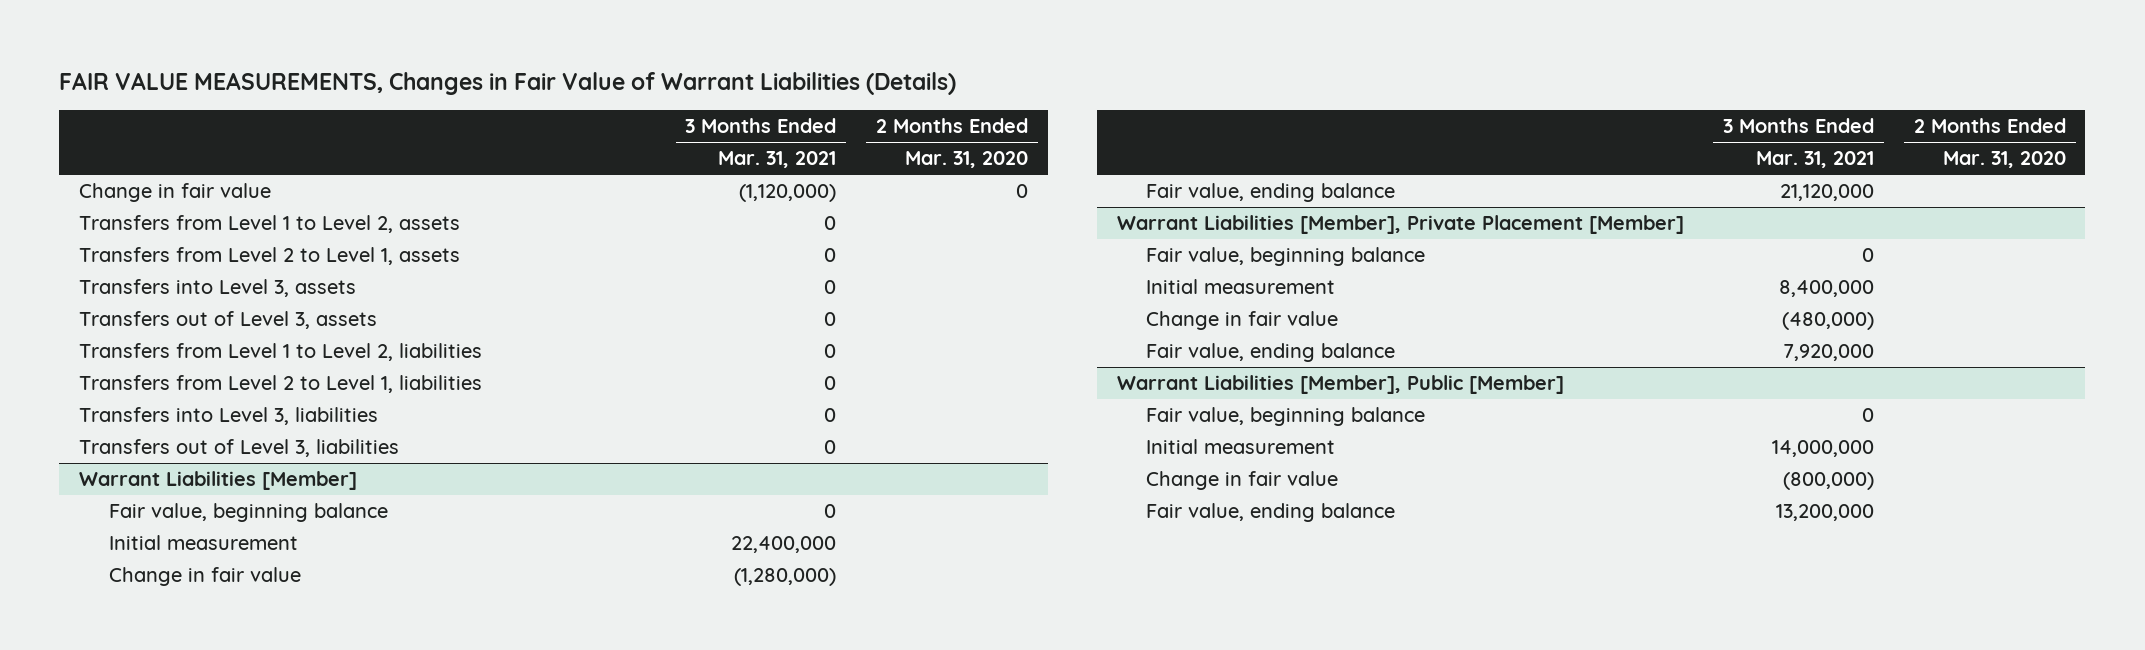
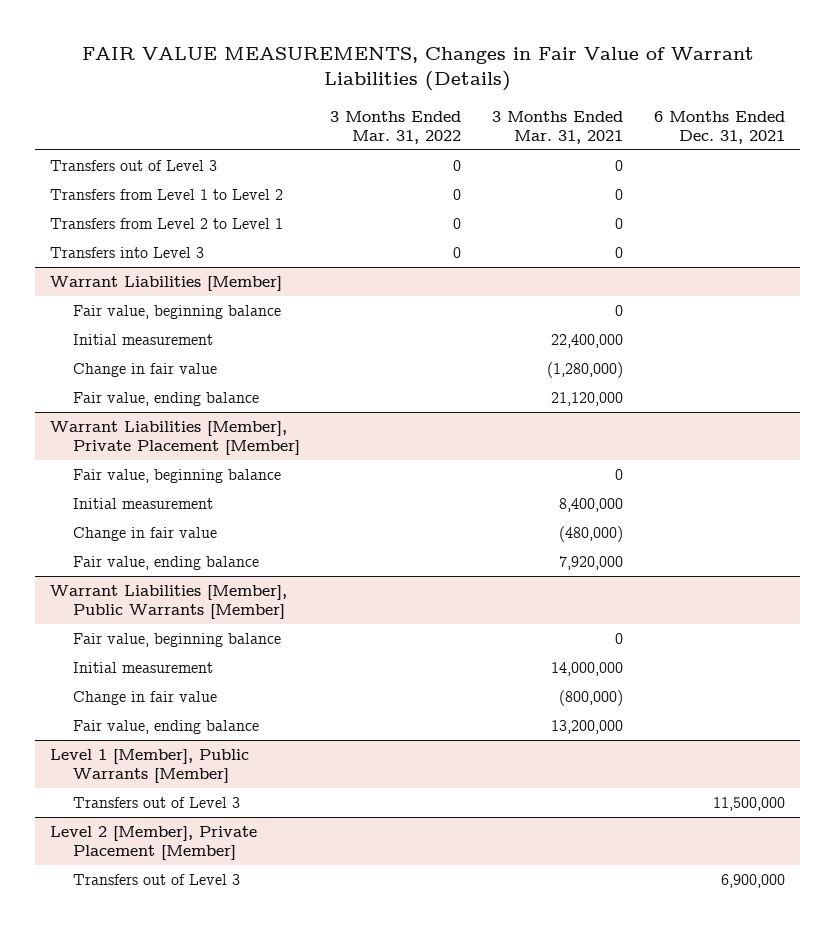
- | 3 Months Ended Mar. 31, 2021 | 2 Months Ended Mar. 31, 2020
+ | 3 Months Ended Mar. 31, 2022 | 3 Months Ended Mar. 31, 2021 | 6 Months Ended Dec. 31, 2021
- Change in fair value | (1,120,000) | 0
- Transfers from Level 1 to Level 2, assets | 0 |
- Transfers from Level 2 to Level 1, assets | 0 |
- Transfers into Level 3, assets | 0 |
- Transfers out of Level 3, assets | 0 |
- Transfers from Level 1 to Level 2, liabilities | 0 |
- Transfers from Level 2 to Level 1, liabilities | 0 |
- Transfers into Level 3, liabilities | 0 |
- Transfers out of Level 3, liabilities | 0 |
+ Transfers out of Level 3 | 0 | 0 |
+ Transfers from Level 1 to Level 2 | 0 | 0 |
+ Transfers from Level 2 to Level 1 | 0 | 0 |
+ Transfers into Level 3 | 0 | 0 |
- Warrant Liabilities [Member], Public [Member]
+ Warrant Liabilities [Member], Public Warrants [Member]
+ Level 1 [Member], Public Warrants [Member]
+ Transfers out of Level 3 | | | 11,500,000
+ Level 2 [Member], Private Placement [Member]
+ Transfers out of Level 3 | | | 6,900,000

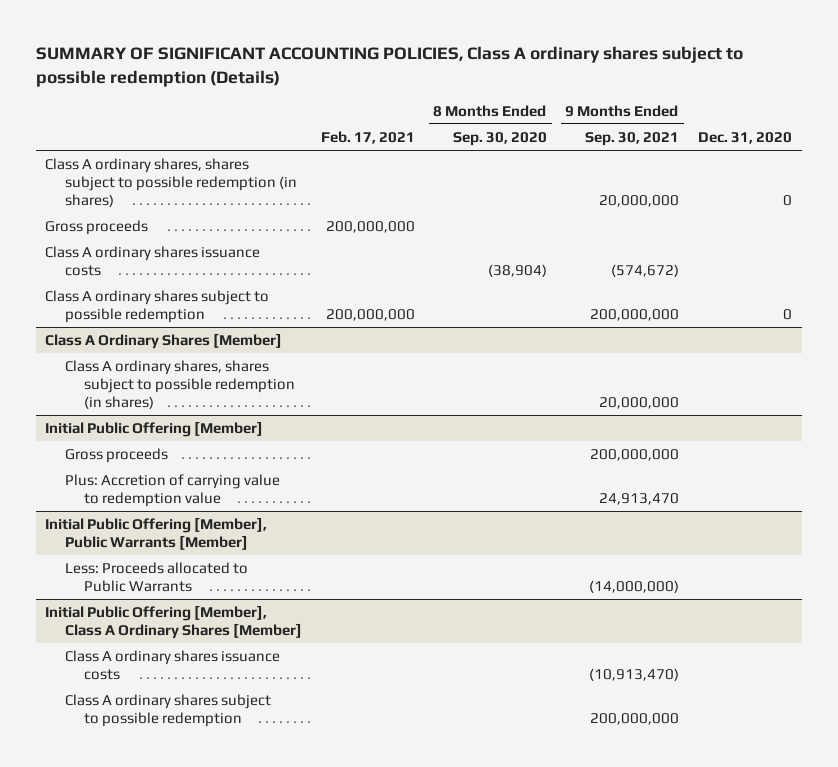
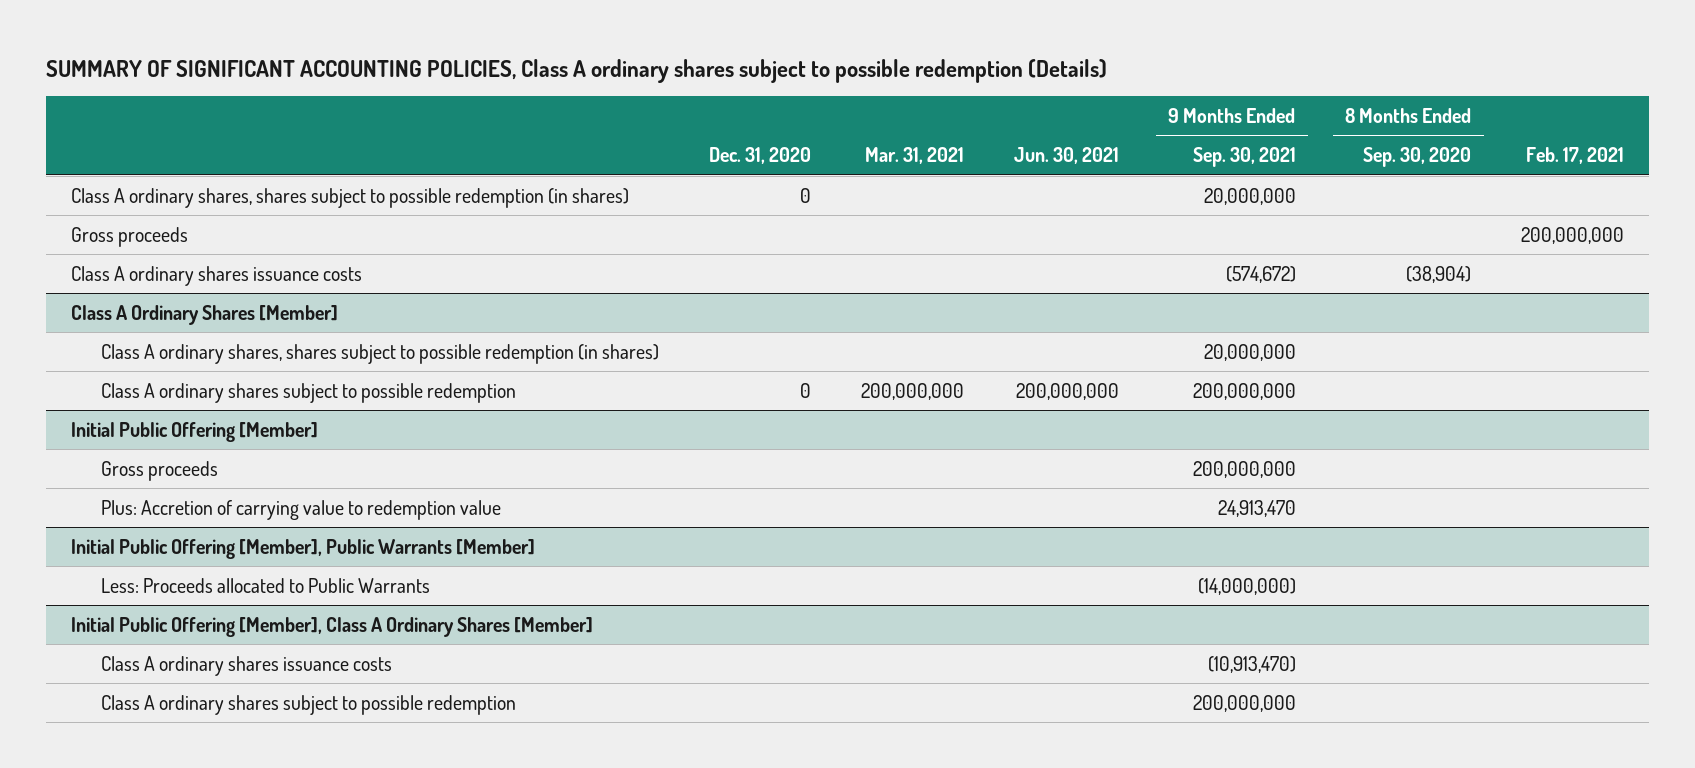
- | Feb. 17, 2021 | 8 Months Ended Sep. 30, 2020 | 9 Months Ended Sep. 30, 2021 | Dec. 31, 2020
+ | Dec. 31, 2020 | Mar. 31, 2021 | Jun. 30, 2021 | 9 Months Ended Sep. 30, 2021 | 8 Months Ended Sep. 30, 2020 | Feb. 17, 2021
- Class A ordinary shares subject to possible redemption | 200,000,000 | | 200,000,000 | 0
@ Class A Ordinary Shares [Member]
+ Class A ordinary shares subject to possible redemption | 0 | 200,000,000 | 200,000,000 | 200,000,000 | |

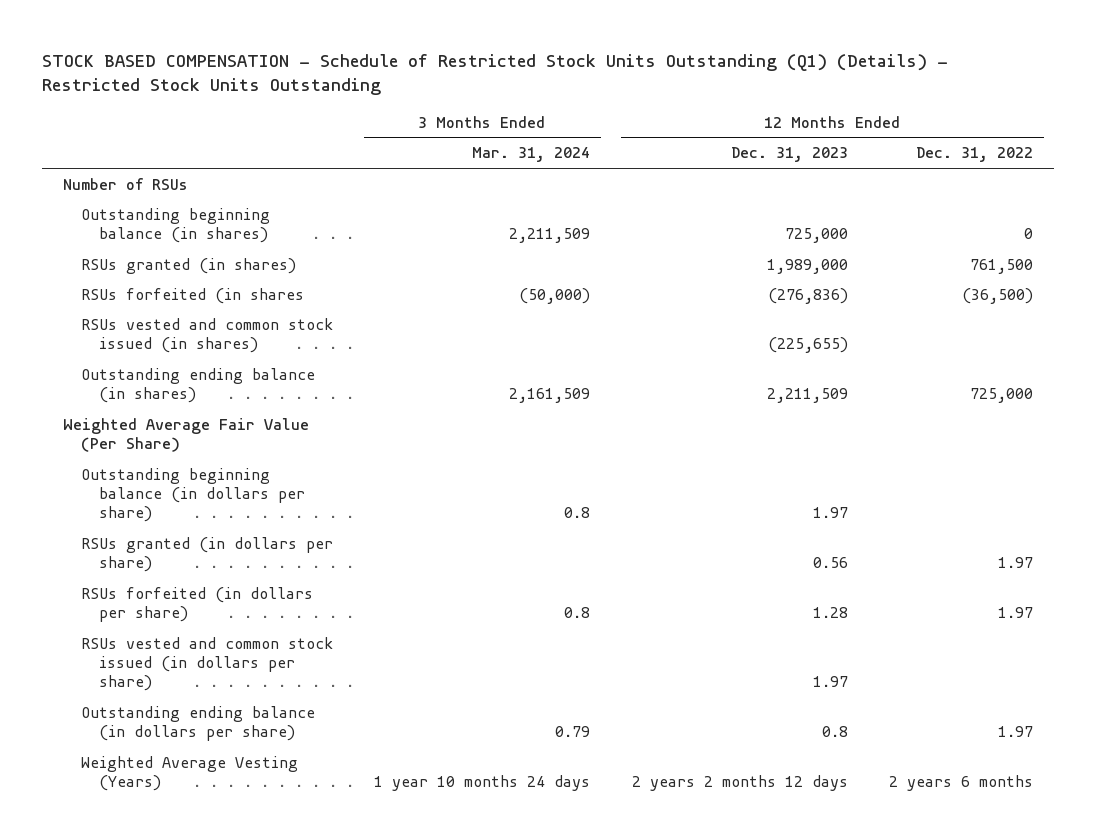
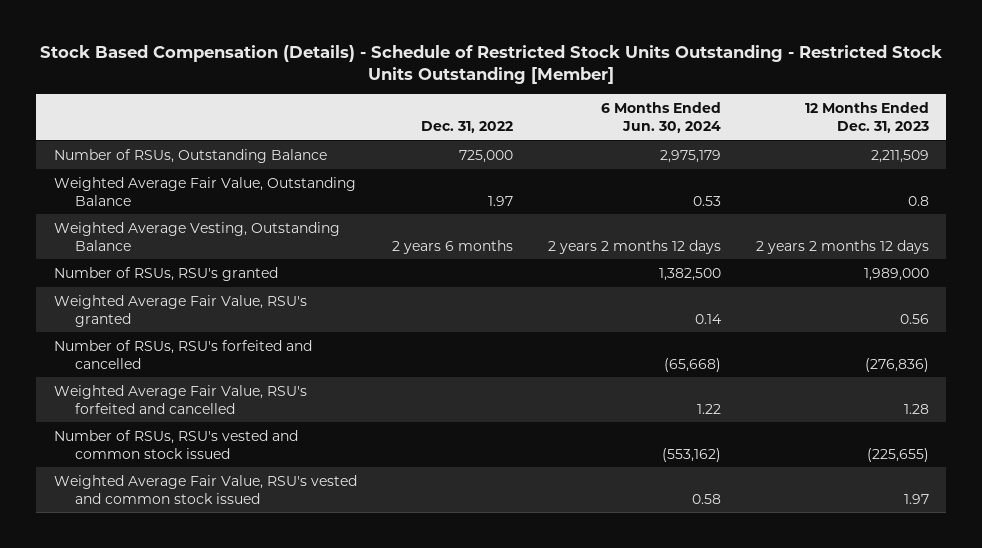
- STOCK BASED COMPENSATION - Schedule of Restricted Stock Units Outstanding (Q1) (Details) - Restricted Stock Units Outstanding
+ Stock Based Compensation (Details) - Schedule of Restricted Stock Units Outstanding - Restricted Stock Units Outstanding [Member]
- | 3 Months Ended Mar. 31, 2024 | 12 Months Ended Dec. 31, 2023 | 12 Months Ended Dec. 31, 2022
+ | Dec. 31, 2022 | 6 Months Ended Jun. 30, 2024 | 12 Months Ended Dec. 31, 2023
- Number of RSUs
- Outstanding beginning balance (in shares) | 2,211,509 | 725,000 | 0
- RSUs granted (in shares) | | 1,989,000 | 761,500
- RSUs forfeited (in shares | (50,000) | (276,836) | (36,500)
- RSUs vested and common stock issued (in shares) | | (225,655) |
- Outstanding ending balance (in shares) | 2,161,509 | 2,211,509 | 725,000
- Weighted Average Fair Value (Per Share)
- Outstanding beginning balance (in dollars per share) | 0.8 | 1.97 |
- RSUs granted (in dollars per share) | | 0.56 | 1.97
- RSUs forfeited (in dollars per share) | 0.8 | 1.28 | 1.97
- RSUs vested and common stock issued (in dollars per share) | | 1.97 |
- Outstanding ending balance (in dollars per share) | 0.79 | 0.8 | 1.97
- Weighted Average Vesting (Years) | 1 year 10 months 24 days | 2 years 2 months 12 days | 2 years 6 months
+ Number of RSUs, Outstanding Balance | 725,000 | 2,975,179 | 2,211,509
+ Weighted Average Fair Value, Outstanding Balance | 1.97 | 0.53 | 0.8
+ Weighted Average Vesting, Outstanding Balance | 2 years 6 months | 2 years 2 months 12 days | 2 years 2 months 12 days
+ Number of RSUs, RSU's granted | | 1,382,500 | 1,989,000
+ Weighted Average Fair Value, RSU's granted | | 0.14 | 0.56
+ Number of RSUs, RSU's forfeited and cancelled | | (65,668) | (276,836)
+ Weighted Average Fair Value, RSU's forfeited and cancelled | | 1.22 | 1.28
+ Number of RSUs, RSU's vested and common stock issued | | (553,162) | (225,655)
+ Weighted Average Fair Value, RSU's vested and common stock issued | | 0.58 | 1.97

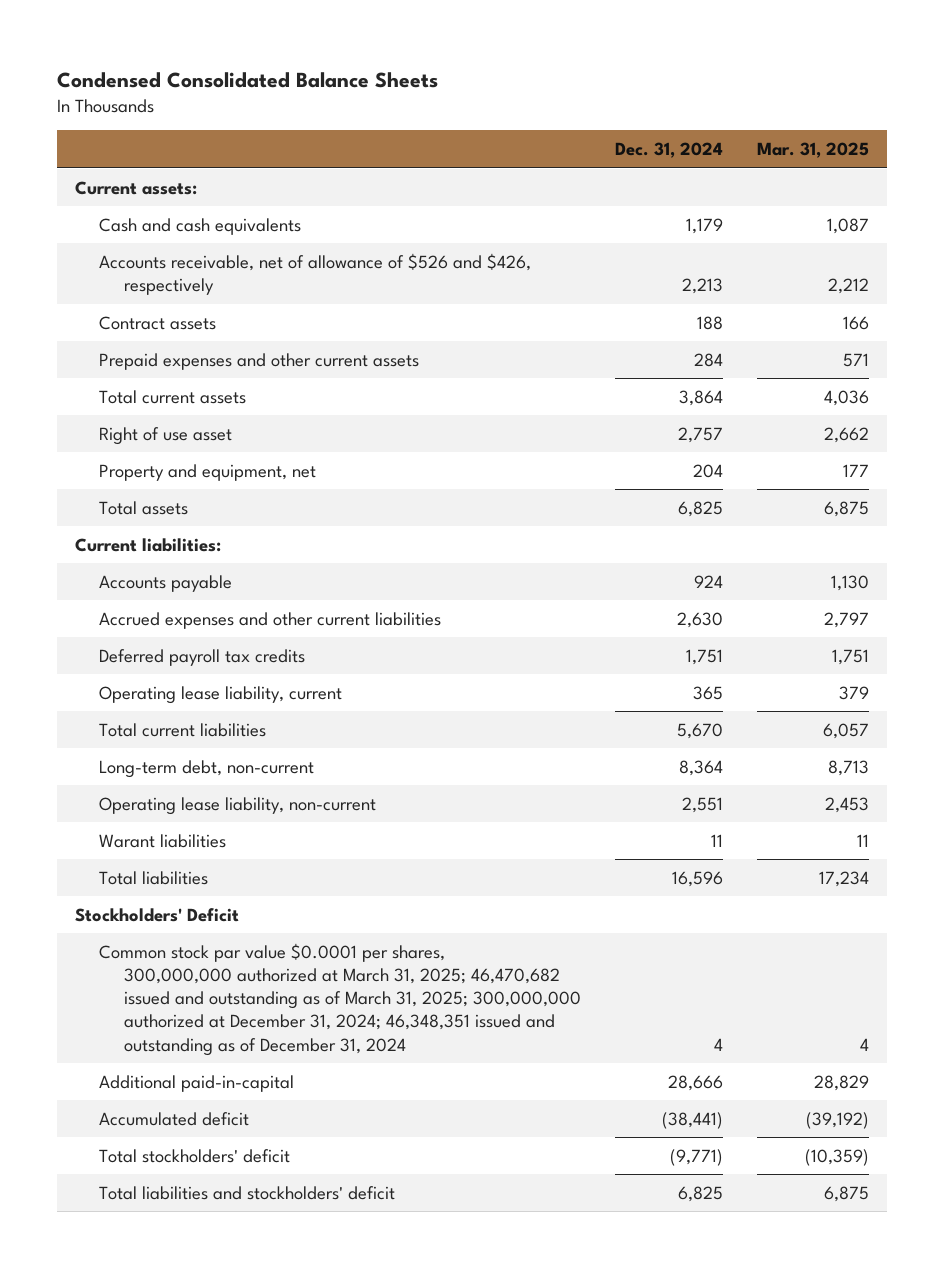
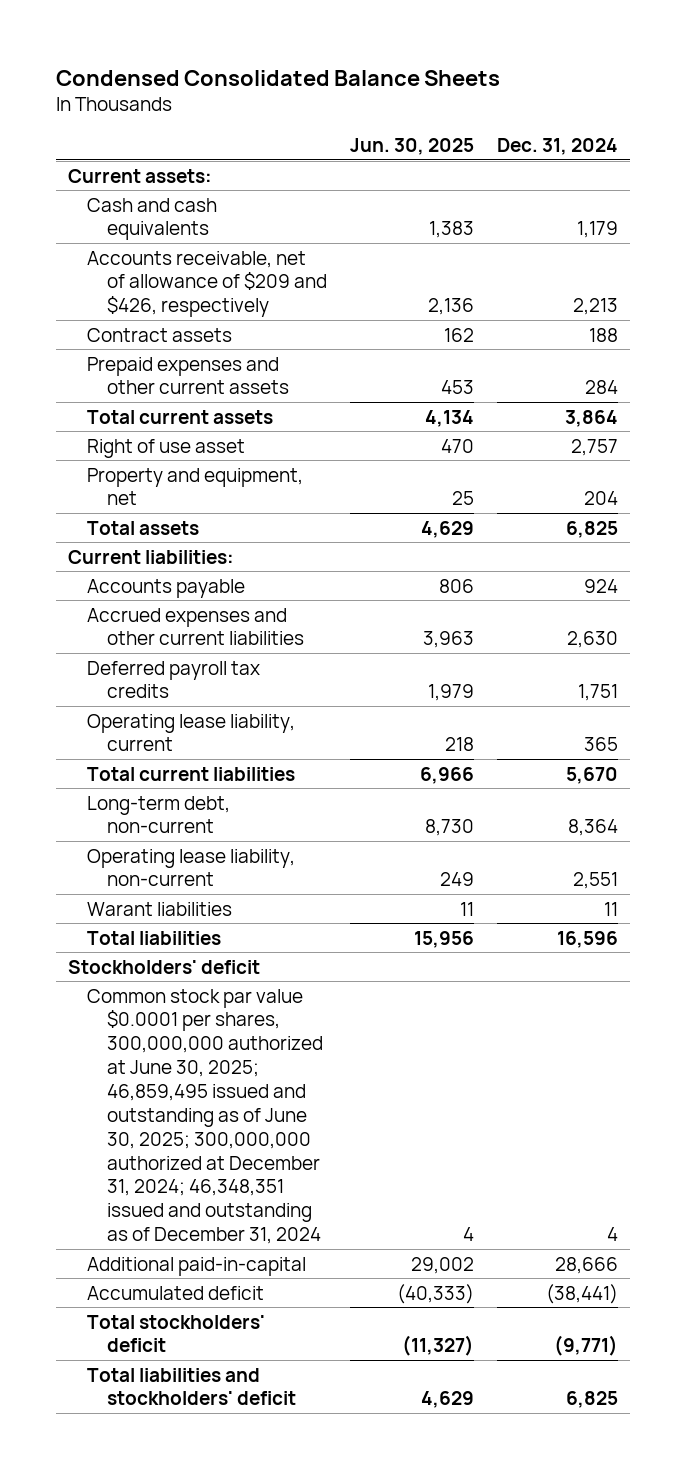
- | Dec. 31, 2024 | Mar. 31, 2025
+ | Jun. 30, 2025 | Dec. 31, 2024
- Accounts receivable, net of allowance of $526 and $426, respectively | 2,213 | 2,212
+ Accounts receivable, net of allowance of $209 and $426, respectively | 2,136 | 2,213
- Stockholders' Deficit
- Common stock par value $0.0001 per shares, 300,000,000 authorized at March 31, 2025; 46,470,682 issued and outstanding as of March 31, 2025; 300,000,000 authorized at December 31, 2024; 46,348,351 issued and outstanding as of December 31, 2024 | 4 | 4
+ Stockholders' deficit
+ Common stock par value $0.0001 per shares, 300,000,000 authorized at June 30, 2025; 46,859,495 issued and outstanding as of June 30, 2025; 300,000,000 authorized at December 31, 2024; 46,348,351 issued and outstanding as of December 31, 2024 | 4 | 4

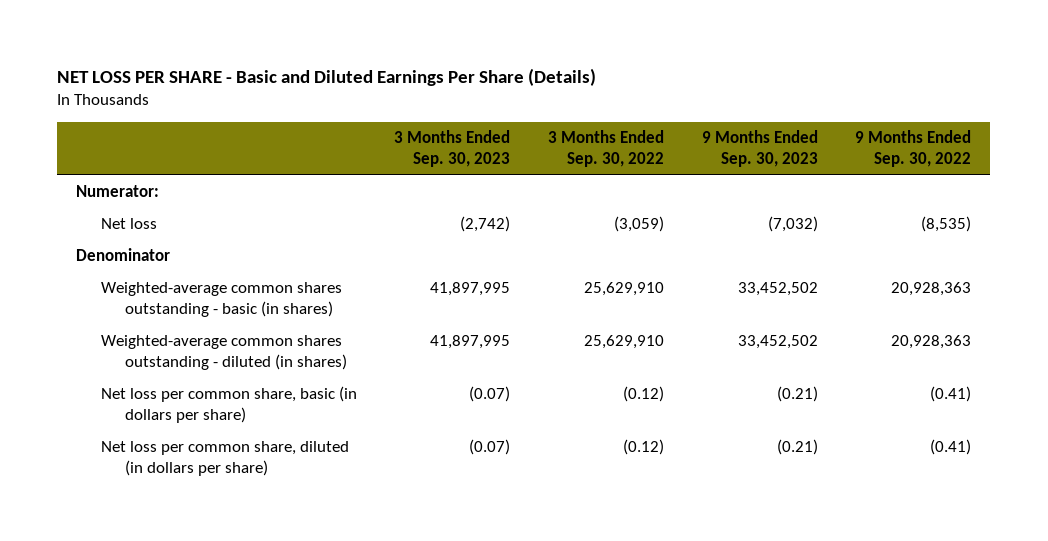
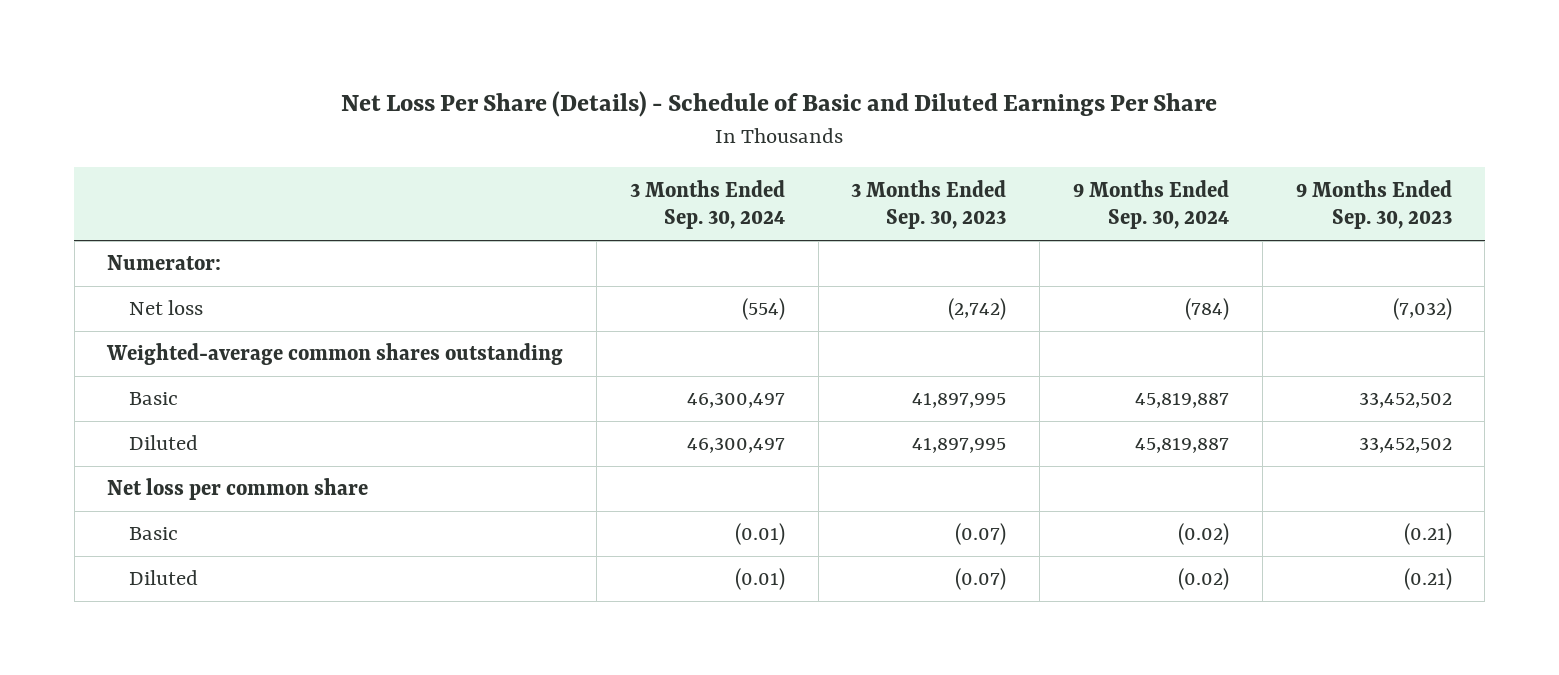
- NET LOSS PER SHARE - Basic and Diluted Earnings Per Share (Details)
+ Net Loss Per Share (Details) - Schedule of Basic and Diluted Earnings Per Share
- | 3 Months Ended Sep. 30, 2023 | 3 Months Ended Sep. 30, 2022 | 9 Months Ended Sep. 30, 2023 | 9 Months Ended Sep. 30, 2022
+ | 3 Months Ended Sep. 30, 2024 | 3 Months Ended Sep. 30, 2023 | 9 Months Ended Sep. 30, 2024 | 9 Months Ended Sep. 30, 2023
- Denominator
- Weighted-average common shares outstanding - basic (in shares) | 41,897,995 | 25,629,910 | 33,452,502 | 20,928,363
- Weighted-average common shares outstanding - diluted (in shares) | 41,897,995 | 25,629,910 | 33,452,502 | 20,928,363
- Net loss per common share, basic (in dollars per share) | (0.07) | (0.12) | (0.21) | (0.41)
- Net loss per common share, diluted (in dollars per share) | (0.07) | (0.12) | (0.21) | (0.41)
+ Weighted-average common shares outstanding
+ Basic | 46,300,497 | 41,897,995 | 45,819,887 | 33,452,502
+ Diluted | 46,300,497 | 41,897,995 | 45,819,887 | 33,452,502
+ Net loss per common share
+ Basic | (0.01) | (0.07) | (0.02) | (0.21)
+ Diluted | (0.01) | (0.07) | (0.02) | (0.21)

